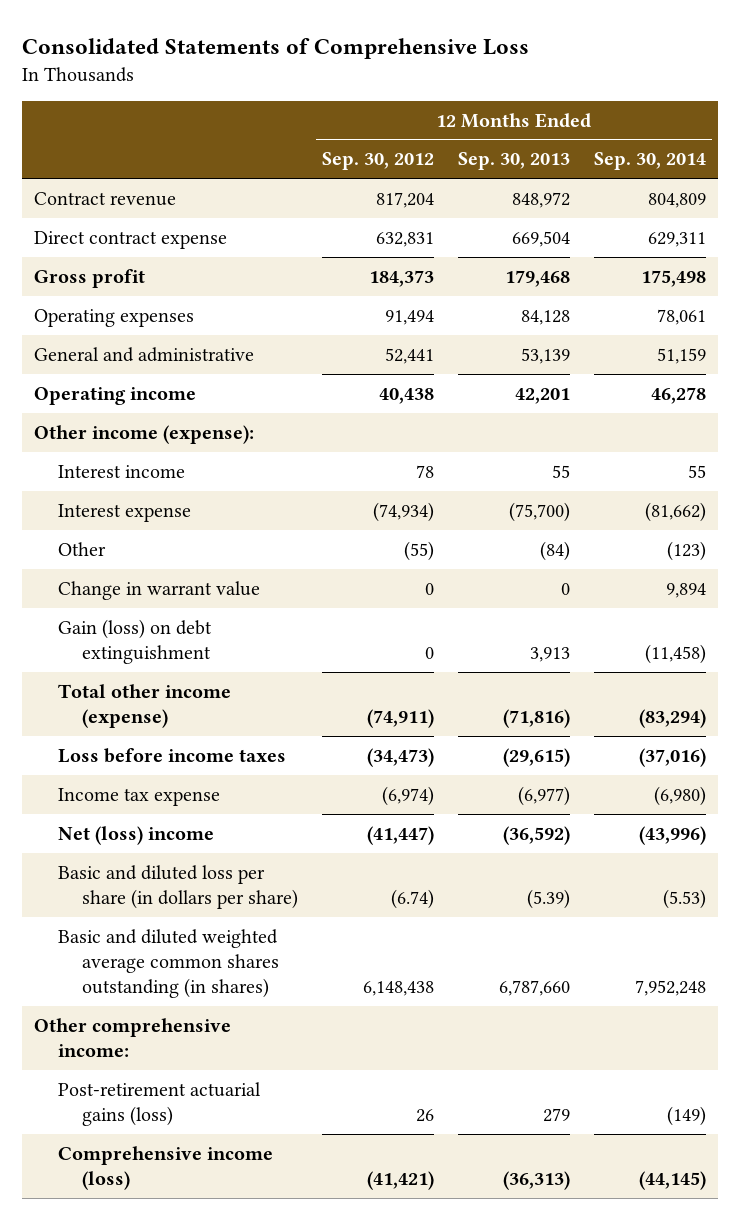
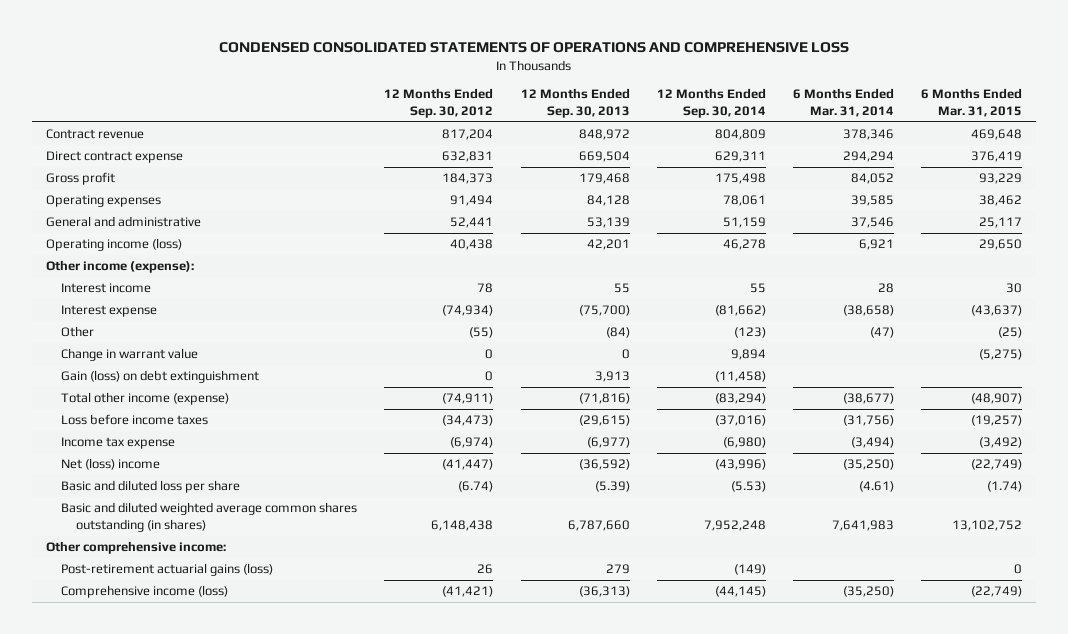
- Consolidated Statements of Comprehensive Loss
+ CONDENSED CONSOLIDATED STATEMENTS OF OPERATIONS AND COMPREHENSIVE LOSS
- | 12 Months Ended Sep. 30, 2012 | 12 Months Ended Sep. 30, 2013 | 12 Months Ended Sep. 30, 2014
+ | 12 Months Ended Sep. 30, 2012 | 12 Months Ended Sep. 30, 2013 | 12 Months Ended Sep. 30, 2014 | 6 Months Ended Mar. 31, 2014 | 6 Months Ended Mar. 31, 2015
- Operating income | 40,438 | 42,201 | 46,278
+ Operating income (loss) | 40,438 | 42,201 | 46,278 | 6,921 | 29,650
- Basic and diluted loss per share (in dollars per share) | (6.74) | (5.39) | (5.53)
+ Basic and diluted loss per share | (6.74) | (5.39) | (5.53) | (4.61) | (1.74)

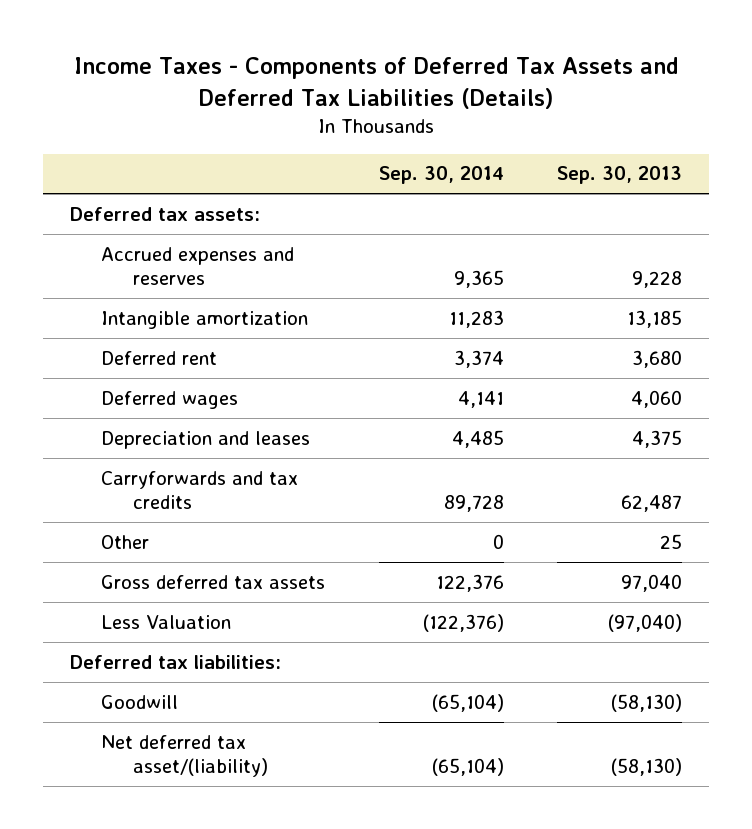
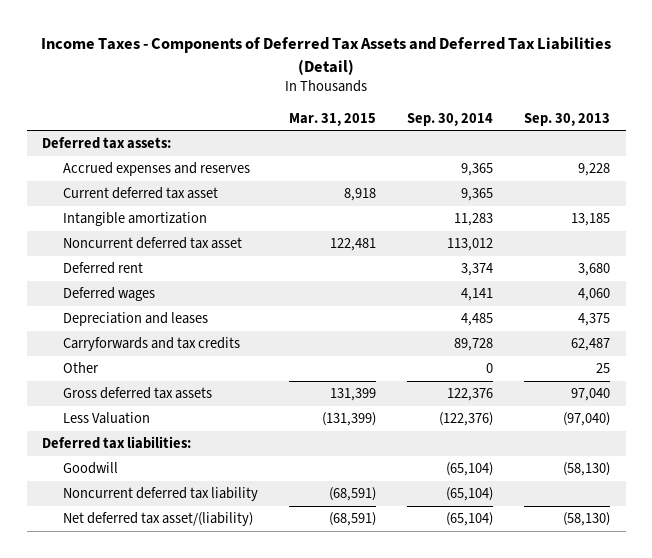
- Income Taxes - Components of Deferred Tax Assets and Deferred Tax Liabilities (Details)
+ Income Taxes - Components of Deferred Tax Assets and Deferred Tax Liabilities (Detail)
- | Sep. 30, 2014 | Sep. 30, 2013
+ | Mar. 31, 2015 | Sep. 30, 2014 | Sep. 30, 2013
+ Current deferred tax asset | 8,918 | 9,365 |
+ Noncurrent deferred tax asset | 122,481 | 113,012 |
+ Noncurrent deferred tax liability | (68,591) | (65,104) |

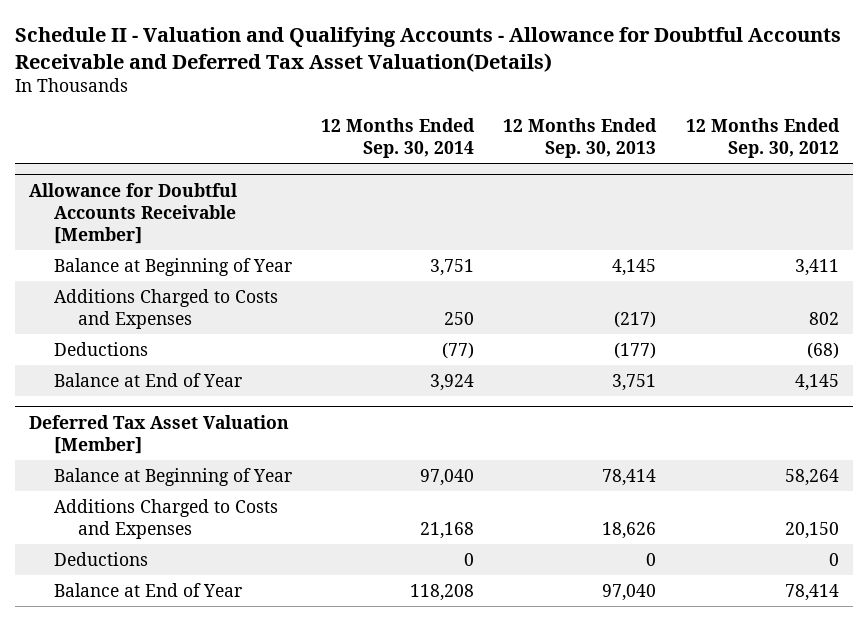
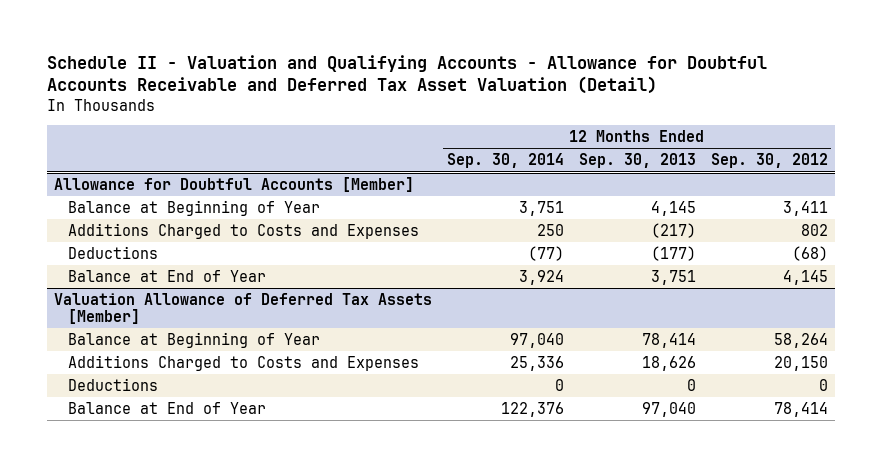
- Schedule II - Valuation and Qualifying Accounts - Allowance for Doubtful Accounts Receivable and Deferred Tax Asset Valuation(Details)
+ Schedule II - Valuation and Qualifying Accounts - Allowance for Doubtful Accounts Receivable and Deferred Tax Asset Valuation (Detail)
- Allowance for Doubtful Accounts Receivable [Member]
+ Allowance for Doubtful Accounts [Member]
- Deferred Tax Asset Valuation [Member]
+ Valuation Allowance of Deferred Tax Assets [Member]
- Additions Charged to Costs and Expenses | 21,168 | 18,626 | 20,150
+ Additions Charged to Costs and Expenses | 25,336 | 18,626 | 20,150
- Balance at End of Year | 118,208 | 97,040 | 78,414
+ Balance at End of Year | 122,376 | 97,040 | 78,414

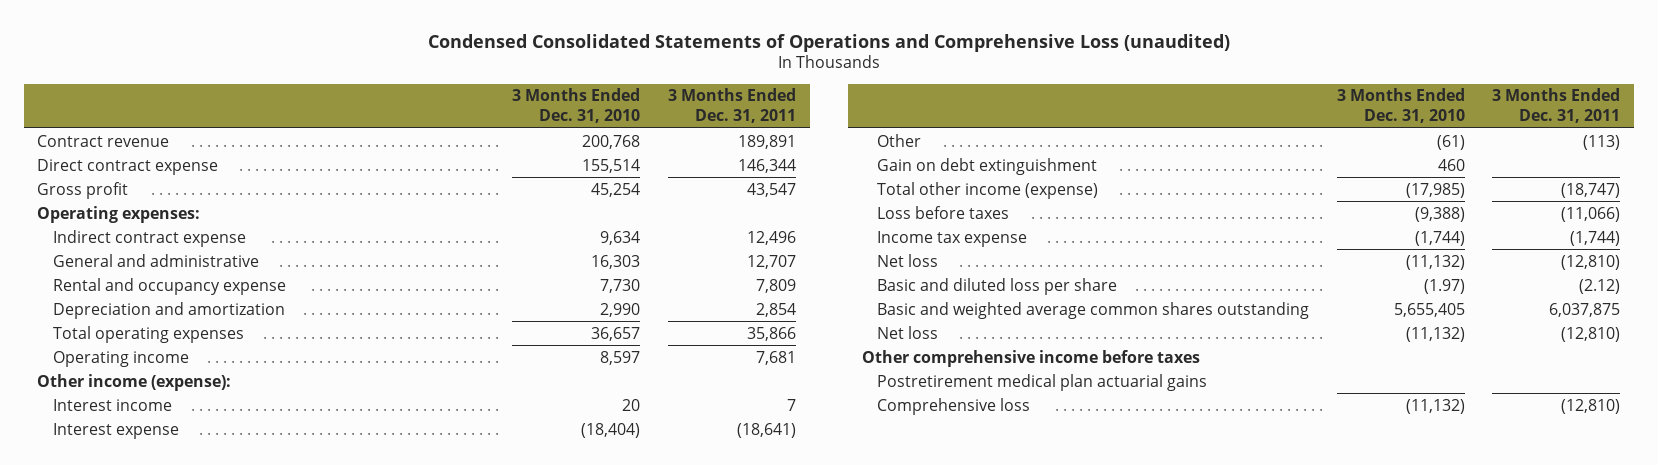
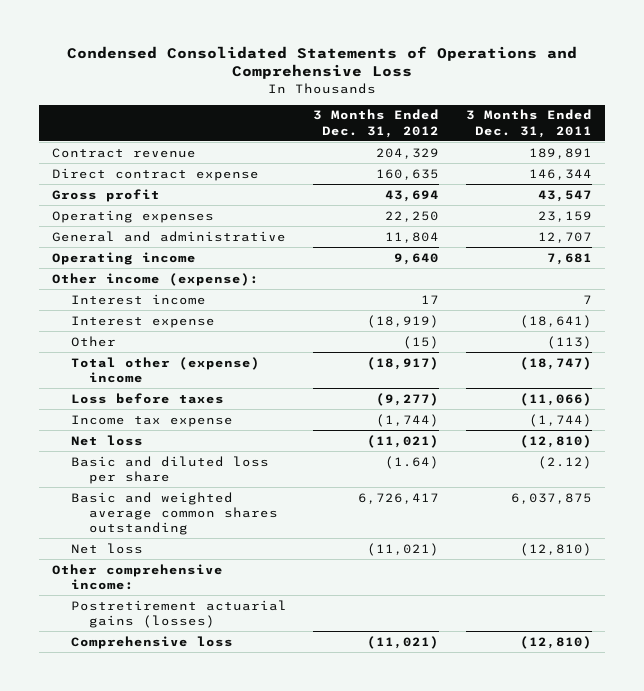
- Condensed Consolidated Statements of Operations and Comprehensive Loss (unaudited)
+ Condensed Consolidated Statements of Operations and Comprehensive Loss
- | 3 Months Ended Dec. 31, 2010 | 3 Months Ended Dec. 31, 2011
+ | 3 Months Ended Dec. 31, 2012 | 3 Months Ended Dec. 31, 2011
- Operating expenses:
- Indirect contract expense | 9,634 | 12,496
+ Operating expenses | 22,250 | 23,159
- Rental and occupancy expense | 7,730 | 7,809
- Depreciation and amortization | 2,990 | 2,854
- Total operating expenses | 36,657 | 35,866
- Gain on debt extinguishment | 460 |
- Total other income (expense) | (17,985) | (18,747)
+ Total other (expense) income | (18,917) | (18,747)
- Other comprehensive income before taxes
- Postretirement medical plan actuarial gains
+ Other comprehensive income:
+ Postretirement actuarial gains (losses)

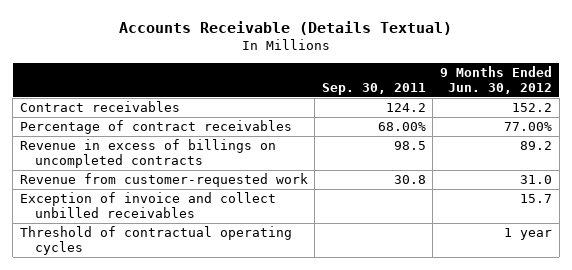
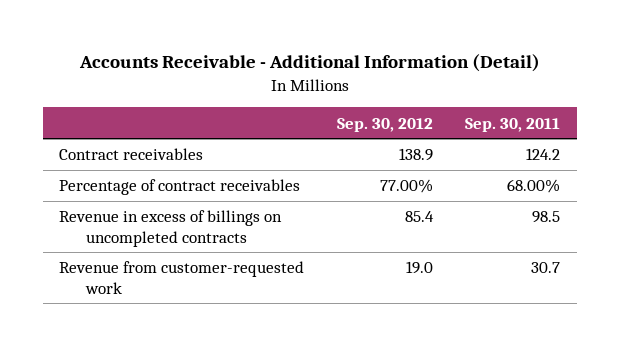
- Accounts Receivable (Details Textual)
+ Accounts Receivable - Additional Information (Detail)
- | Sep. 30, 2011 | 9 Months Ended Jun. 30, 2012
+ | Sep. 30, 2012 | Sep. 30, 2011
- Revenue from customer-requested work | 30.8 | 31.0
- Exception of invoice and collect unbilled receivables | | 15.7
- Threshold of contractual operating cycles | | 1 year
+ Revenue from customer-requested work | 19.0 | 30.7

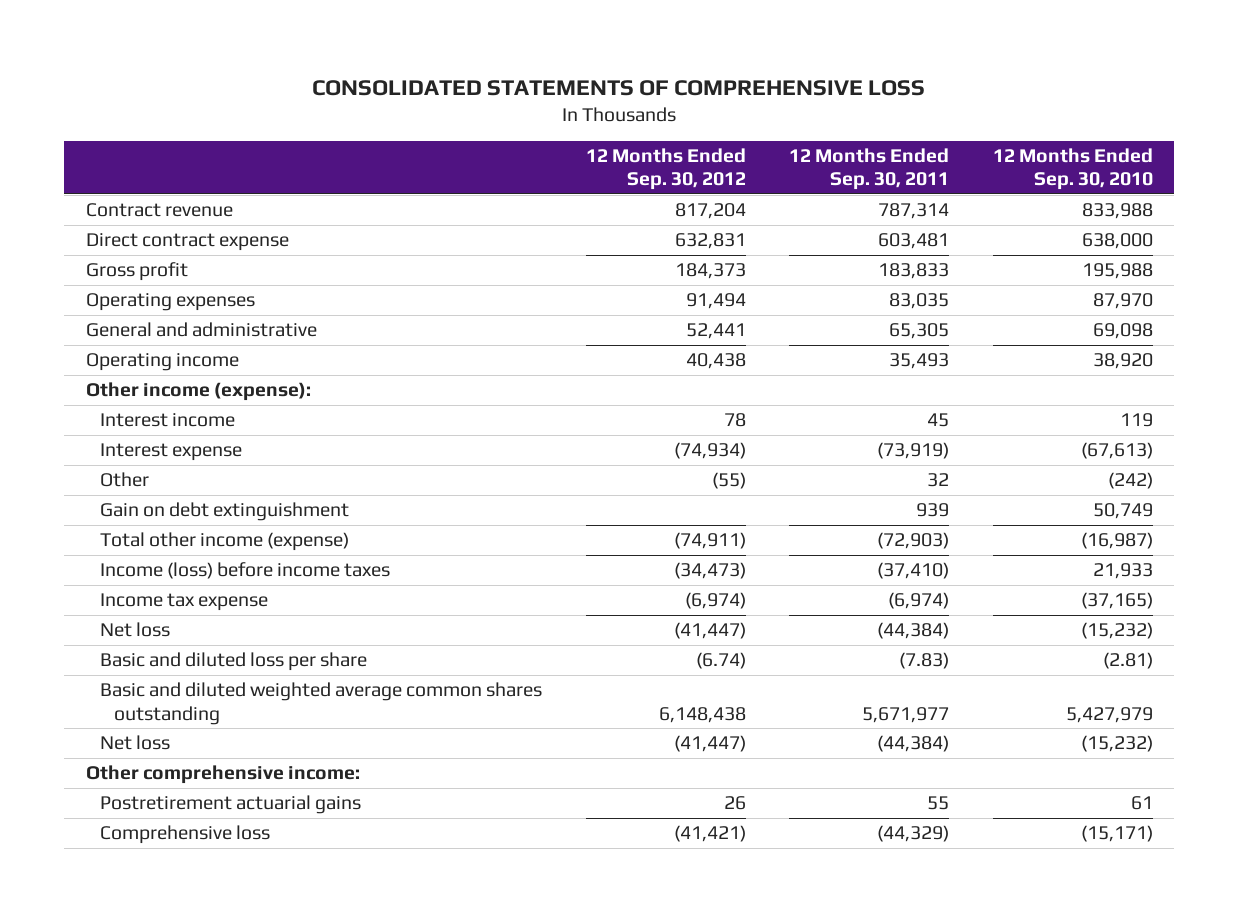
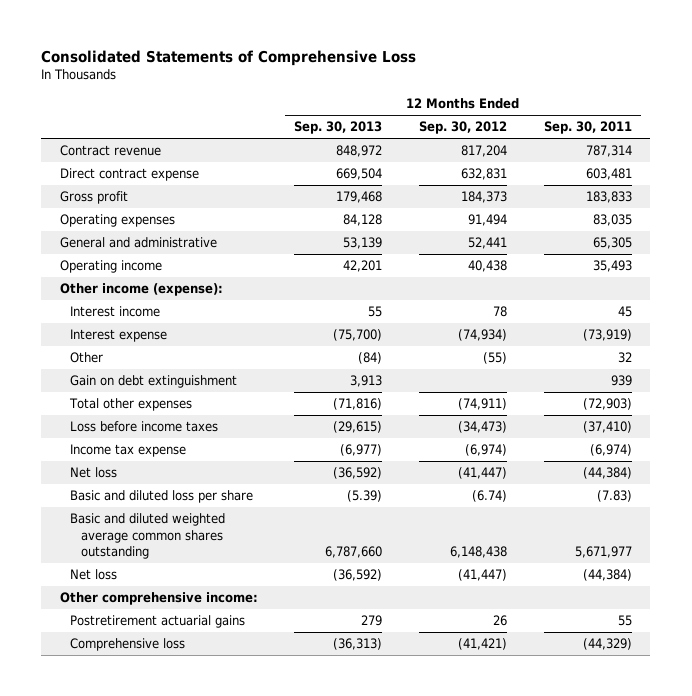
- CONSOLIDATED STATEMENTS OF COMPREHENSIVE LOSS
+ Consolidated Statements of Comprehensive Loss
- | 12 Months Ended Sep. 30, 2012 | 12 Months Ended Sep. 30, 2011 | 12 Months Ended Sep. 30, 2010
+ | 12 Months Ended Sep. 30, 2013 | 12 Months Ended Sep. 30, 2012 | 12 Months Ended Sep. 30, 2011
- Total other income (expense) | (74,911) | (72,903) | (16,987)
- Income (loss) before income taxes | (34,473) | (37,410) | 21,933
+ Total other expenses | (71,816) | (74,911) | (72,903)
+ Loss before income taxes | (29,615) | (34,473) | (37,410)

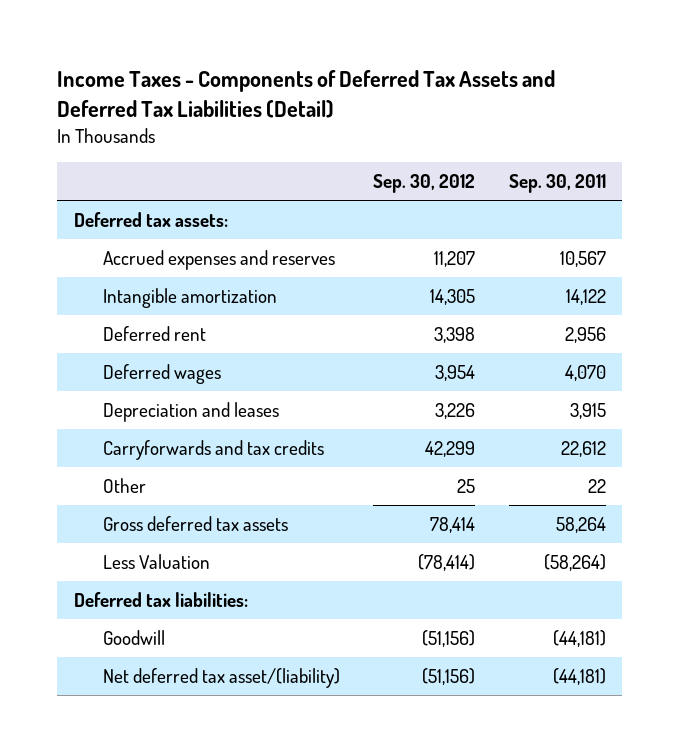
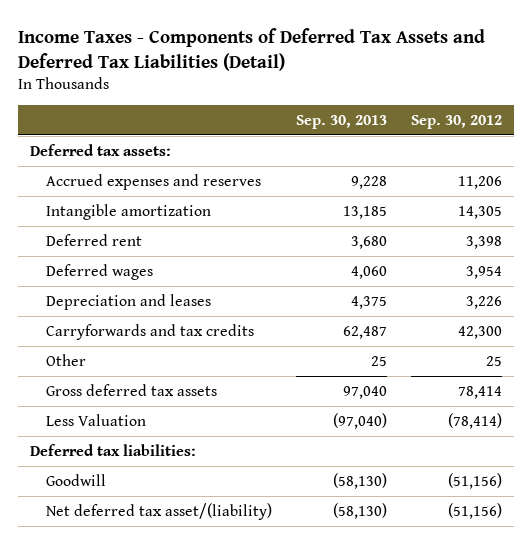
- | Sep. 30, 2012 | Sep. 30, 2011
+ | Sep. 30, 2013 | Sep. 30, 2012
- Accrued expenses and reserves | 11,207 | 10,567
+ Accrued expenses and reserves | 9,228 | 11,206
- Carryforwards and tax credits | 42,299 | 22,612
+ Carryforwards and tax credits | 62,487 | 42,300

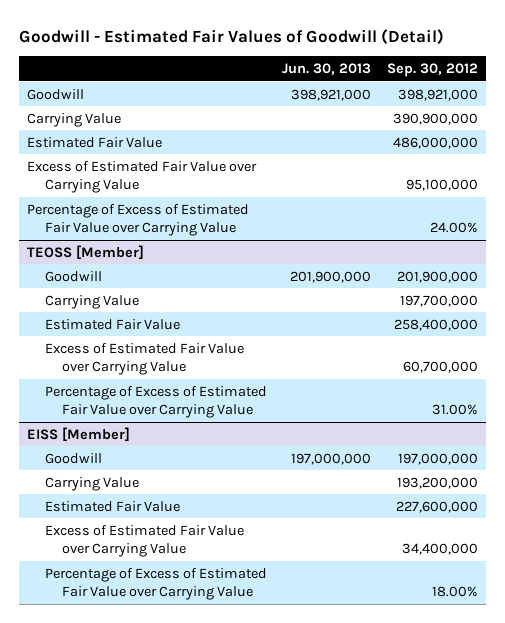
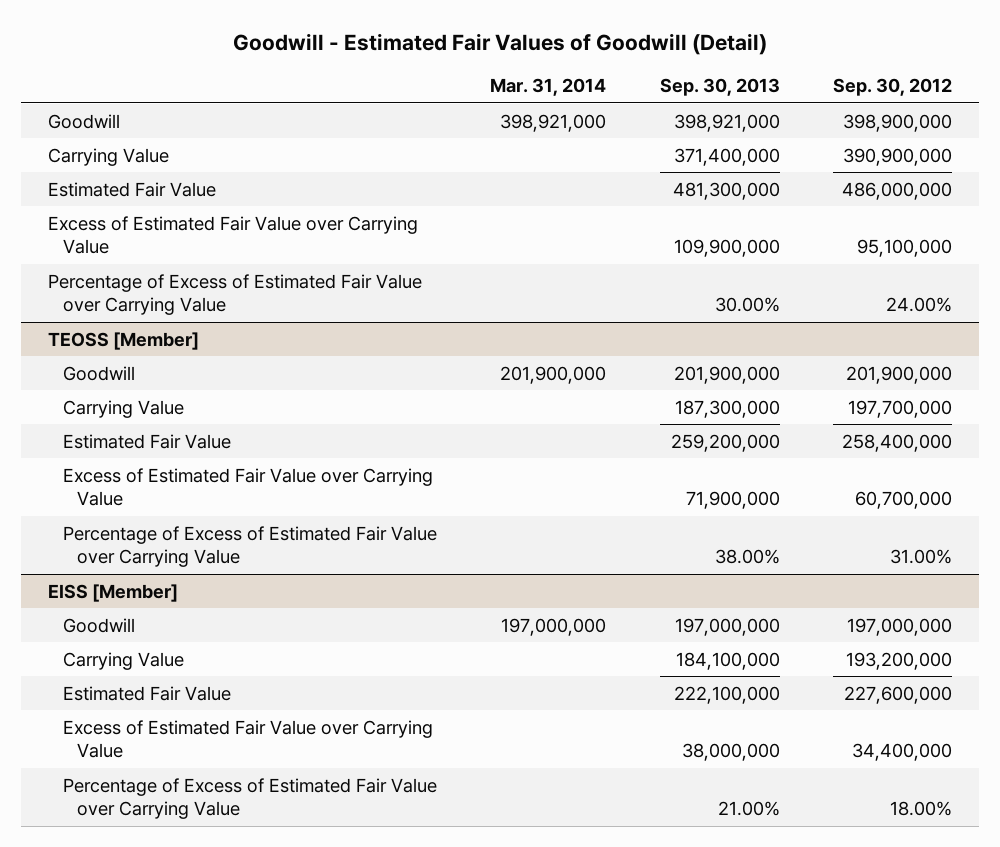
- | Jun. 30, 2013 | Sep. 30, 2012
+ | Mar. 31, 2014 | Sep. 30, 2013 | Sep. 30, 2012
- Goodwill | 398,921,000 | 398,921,000
+ Goodwill | 398,921,000 | 398,921,000 | 398,900,000

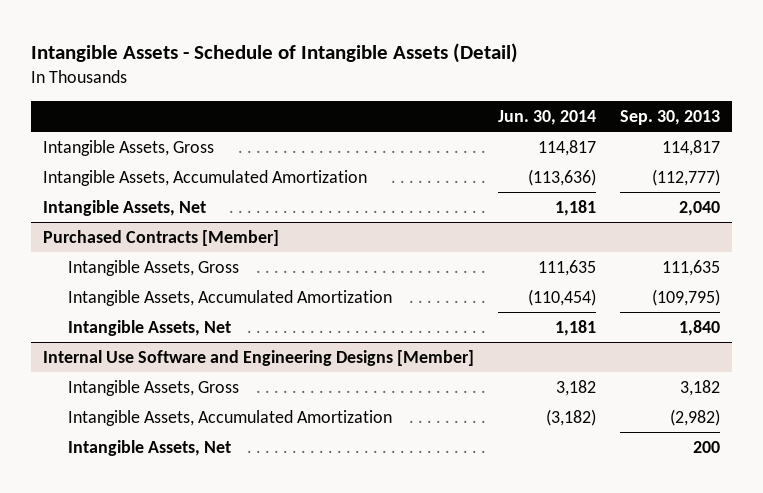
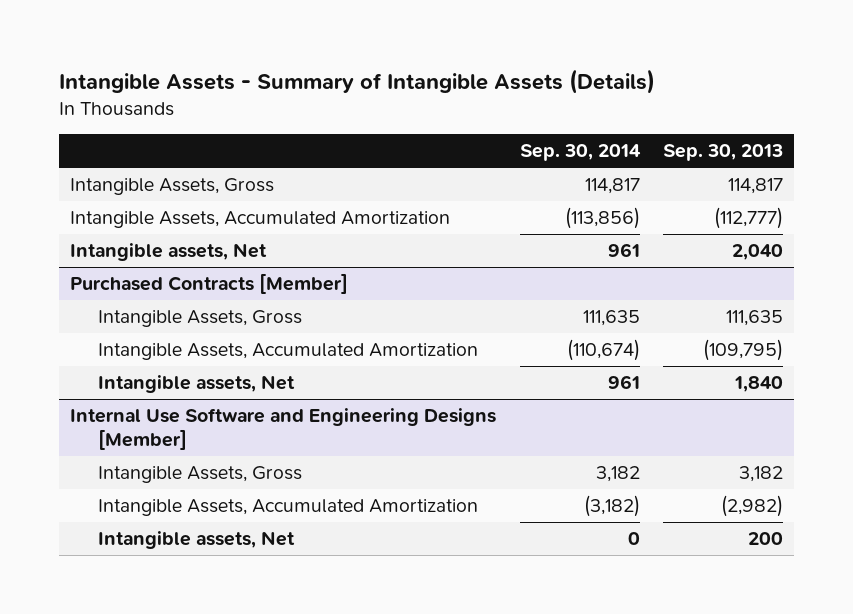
- Intangible Assets - Schedule of Intangible Assets (Detail)
+ Intangible Assets - Summary of Intangible Assets (Details)
- | Jun. 30, 2014 | Sep. 30, 2013
+ | Sep. 30, 2014 | Sep. 30, 2013
- Intangible Assets, Net | 1,181 | 2,040
+ Intangible assets, Net | 961 | 2,040
@ Purchased Contracts [Member]
- Intangible Assets, Net | 1,181 | 1,840
+ Intangible assets, Net | 961 | 1,840
@ Internal Use Software and Engineering Designs [Member]
- Intangible Assets, Net | | 200
+ Intangible assets, Net | 0 | 200

